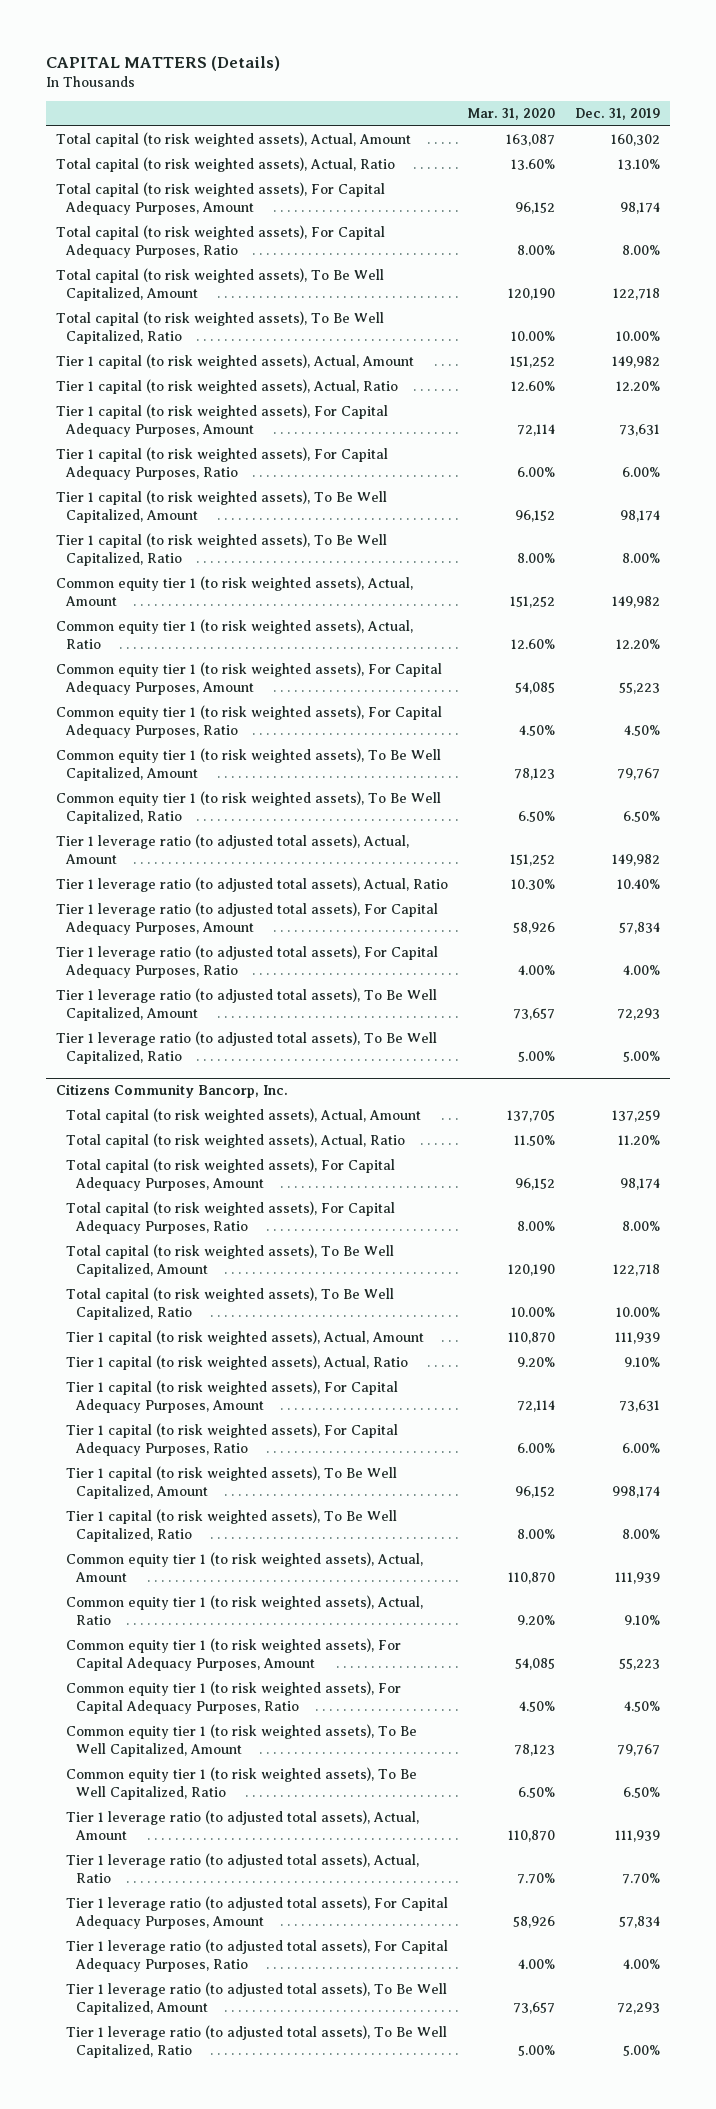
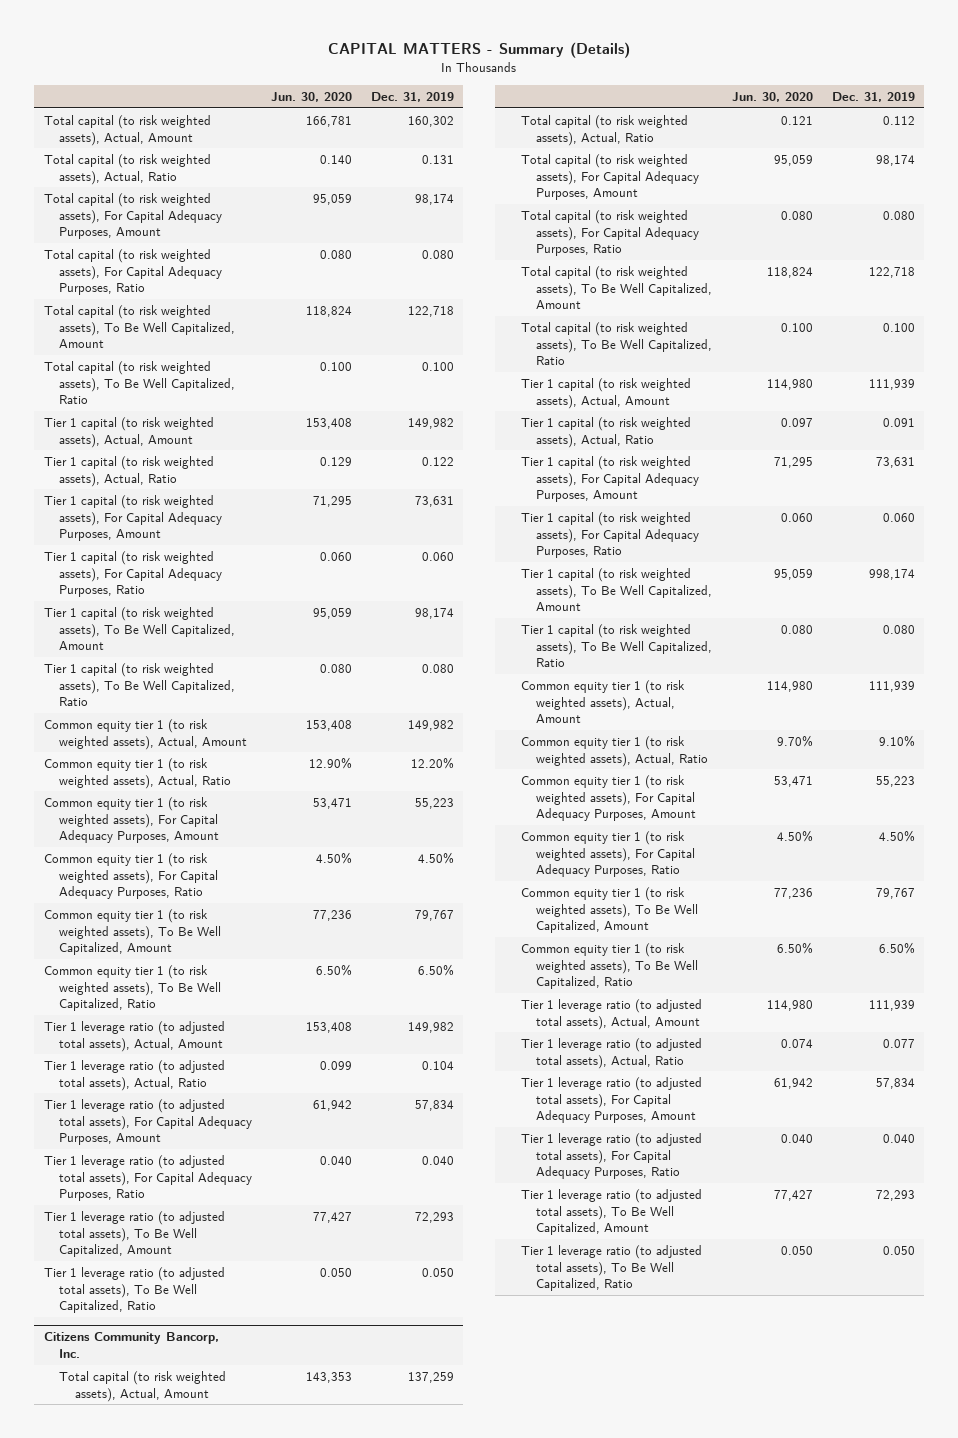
- CAPITAL MATTERS (Details)
+ CAPITAL MATTERS - Summary (Details)
- | Mar. 31, 2020 | Dec. 31, 2019
+ | Jun. 30, 2020 | Dec. 31, 2019
- Total capital (to risk weighted assets), Actual, Ratio | 13.60% | 13.10%
+ Total capital (to risk weighted assets), Actual, Ratio | 0.140 | 0.131
- Total capital (to risk weighted assets), For Capital Adequacy Purposes, Ratio | 8.00% | 8.00%
+ Total capital (to risk weighted assets), For Capital Adequacy Purposes, Ratio | 0.080 | 0.080
- Total capital (to risk weighted assets), To Be Well Capitalized, Ratio | 10.00% | 10.00%
+ Total capital (to risk weighted assets), To Be Well Capitalized, Ratio | 0.100 | 0.100
- Tier 1 capital (to risk weighted assets), Actual, Ratio | 12.60% | 12.20%
+ Tier 1 capital (to risk weighted assets), Actual, Ratio | 0.129 | 0.122
- Tier 1 capital (to risk weighted assets), For Capital Adequacy Purposes, Ratio | 6.00% | 6.00%
+ Tier 1 capital (to risk weighted assets), For Capital Adequacy Purposes, Ratio | 0.060 | 0.060
- Tier 1 capital (to risk weighted assets), To Be Well Capitalized, Ratio | 8.00% | 8.00%
+ Tier 1 capital (to risk weighted assets), To Be Well Capitalized, Ratio | 0.080 | 0.080
- Tier 1 leverage ratio (to adjusted total assets), Actual, Ratio | 10.30% | 10.40%
+ Tier 1 leverage ratio (to adjusted total assets), Actual, Ratio | 0.099 | 0.104
- Tier 1 leverage ratio (to adjusted total assets), For Capital Adequacy Purposes, Ratio | 4.00% | 4.00%
+ Tier 1 leverage ratio (to adjusted total assets), For Capital Adequacy Purposes, Ratio | 0.040 | 0.040
- Tier 1 leverage ratio (to adjusted total assets), To Be Well Capitalized, Ratio | 5.00% | 5.00%
+ Tier 1 leverage ratio (to adjusted total assets), To Be Well Capitalized, Ratio | 0.050 | 0.050
@ Citizens Community Bancorp, Inc.
- Total capital (to risk weighted assets), Actual, Ratio | 11.50% | 11.20%
+ Total capital (to risk weighted assets), Actual, Ratio | 0.121 | 0.112
- Total capital (to risk weighted assets), For Capital Adequacy Purposes, Ratio | 8.00% | 8.00%
+ Total capital (to risk weighted assets), For Capital Adequacy Purposes, Ratio | 0.080 | 0.080
- Total capital (to risk weighted assets), To Be Well Capitalized, Ratio | 10.00% | 10.00%
+ Total capital (to risk weighted assets), To Be Well Capitalized, Ratio | 0.100 | 0.100
- Tier 1 capital (to risk weighted assets), Actual, Ratio | 9.20% | 9.10%
+ Tier 1 capital (to risk weighted assets), Actual, Ratio | 0.097 | 0.091
- Tier 1 capital (to risk weighted assets), For Capital Adequacy Purposes, Ratio | 6.00% | 6.00%
+ Tier 1 capital (to risk weighted assets), For Capital Adequacy Purposes, Ratio | 0.060 | 0.060
- Tier 1 capital (to risk weighted assets), To Be Well Capitalized, Ratio | 8.00% | 8.00%
+ Tier 1 capital (to risk weighted assets), To Be Well Capitalized, Ratio | 0.080 | 0.080
- Tier 1 leverage ratio (to adjusted total assets), Actual, Ratio | 7.70% | 7.70%
+ Tier 1 leverage ratio (to adjusted total assets), Actual, Ratio | 0.074 | 0.077
- Tier 1 leverage ratio (to adjusted total assets), For Capital Adequacy Purposes, Ratio | 4.00% | 4.00%
+ Tier 1 leverage ratio (to adjusted total assets), For Capital Adequacy Purposes, Ratio | 0.040 | 0.040
- Tier 1 leverage ratio (to adjusted total assets), To Be Well Capitalized, Ratio | 5.00% | 5.00%
+ Tier 1 leverage ratio (to adjusted total assets), To Be Well Capitalized, Ratio | 0.050 | 0.050

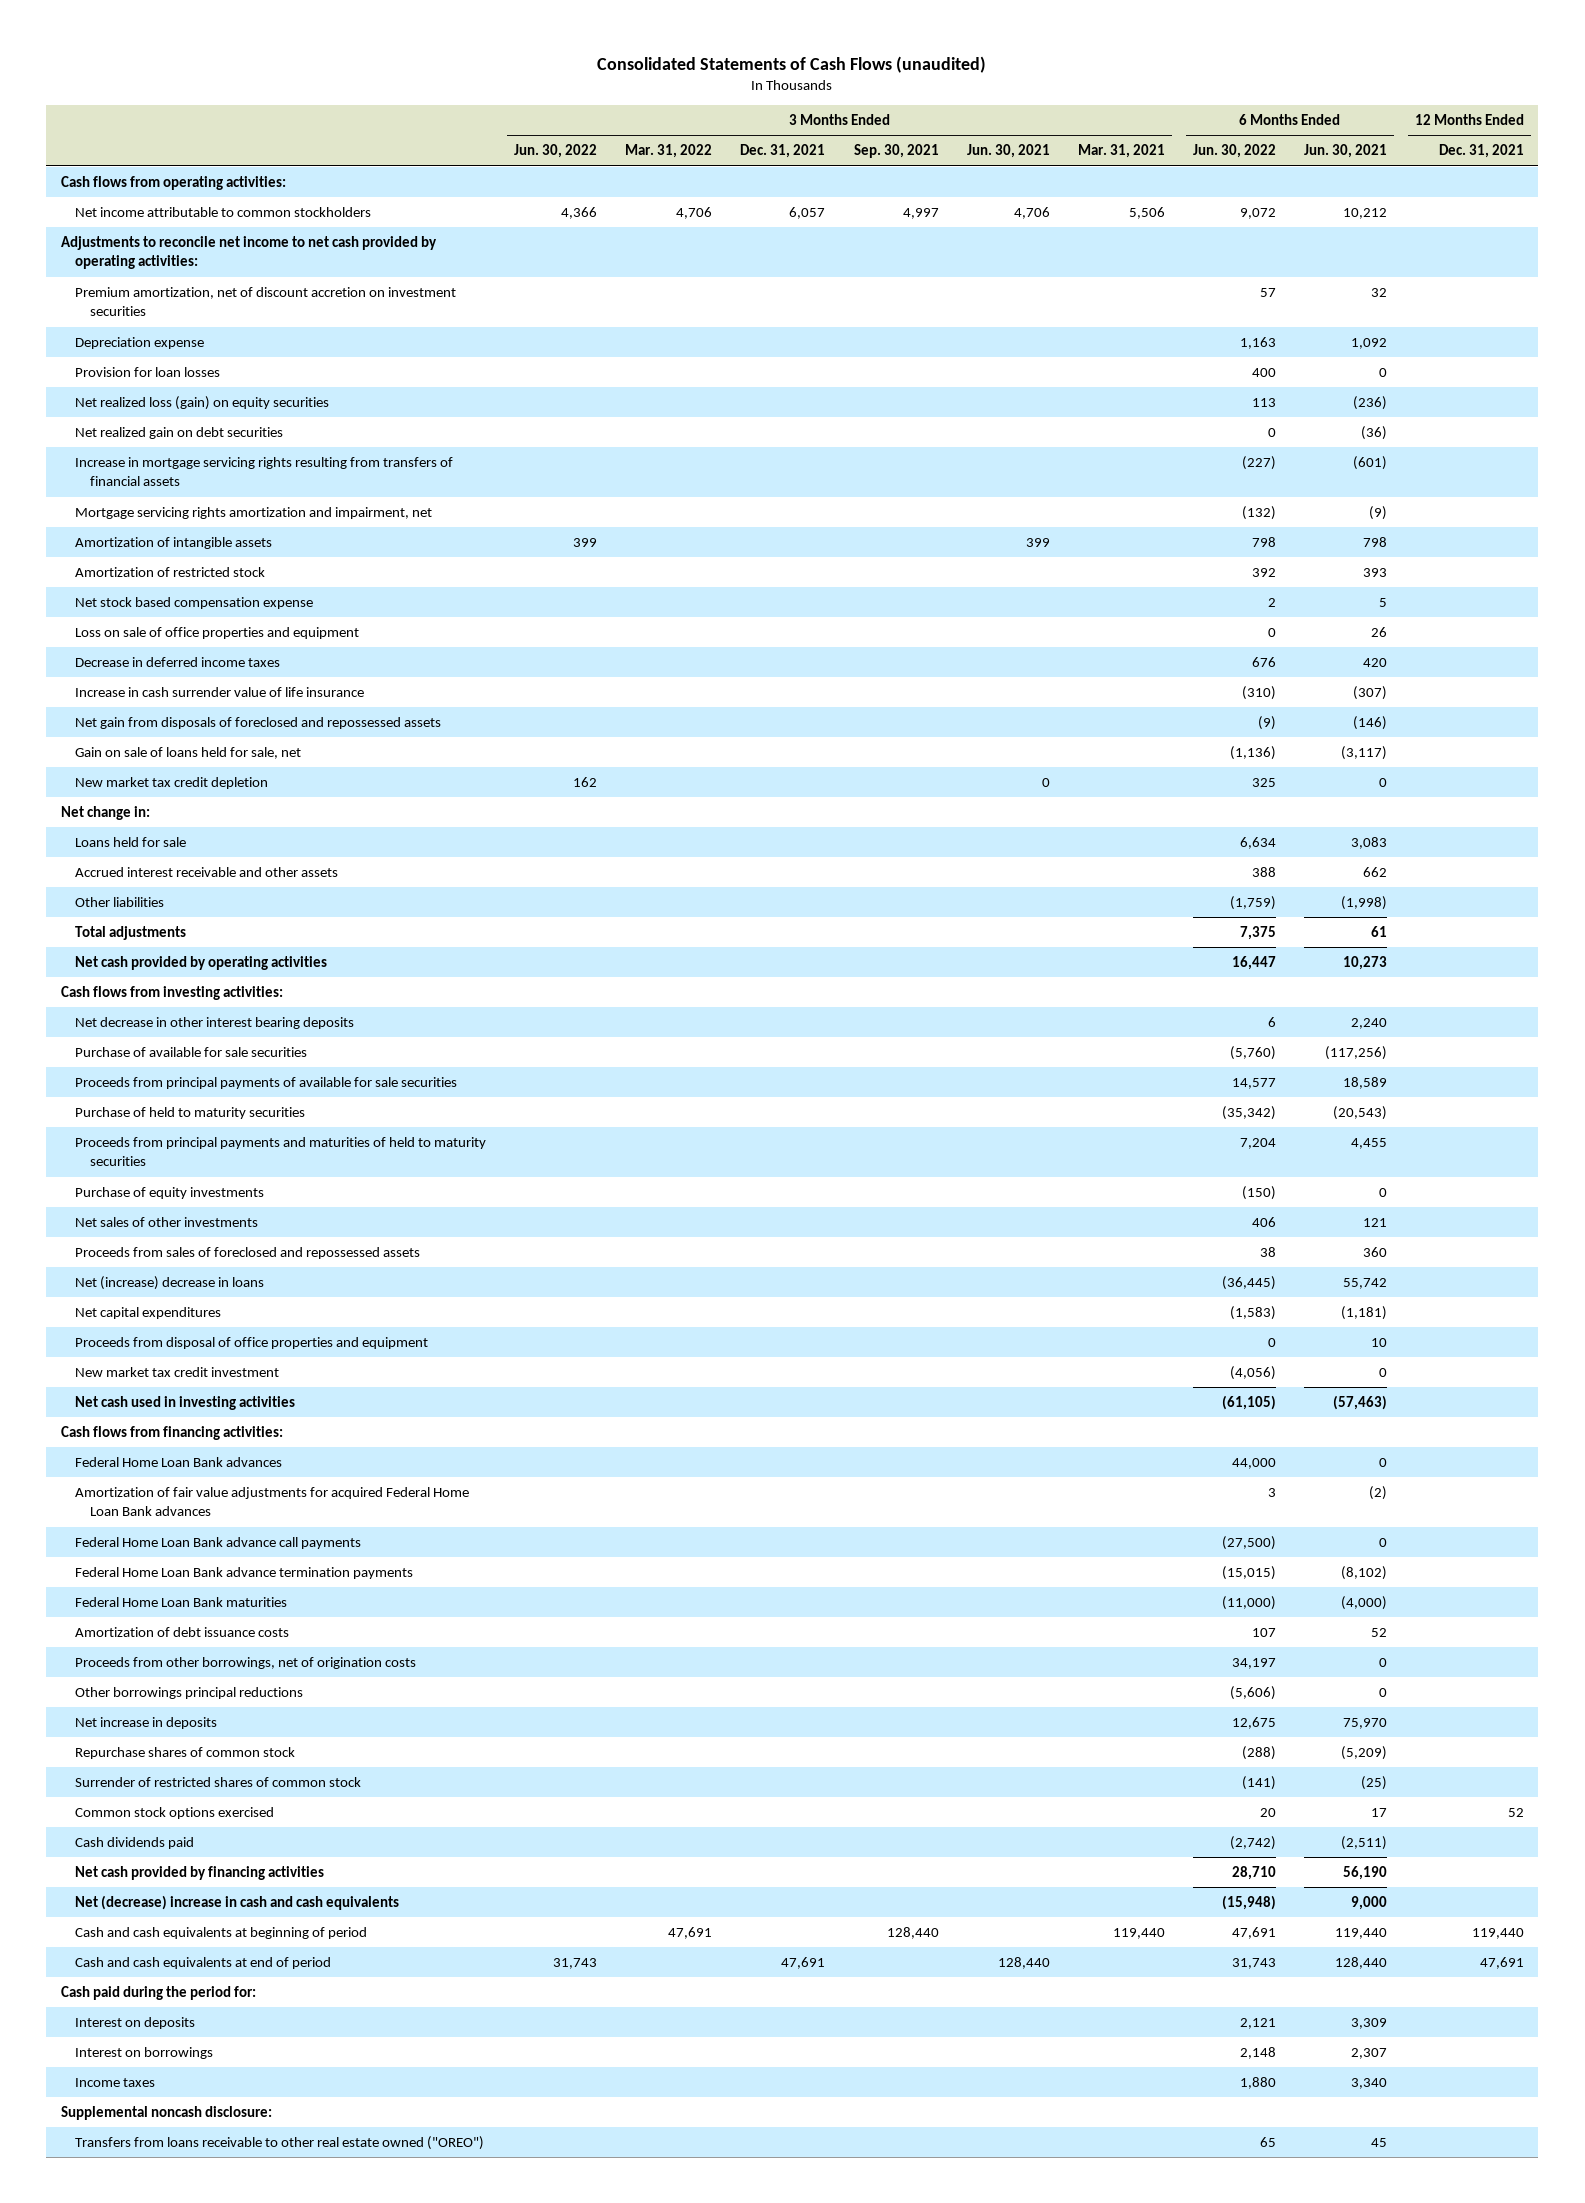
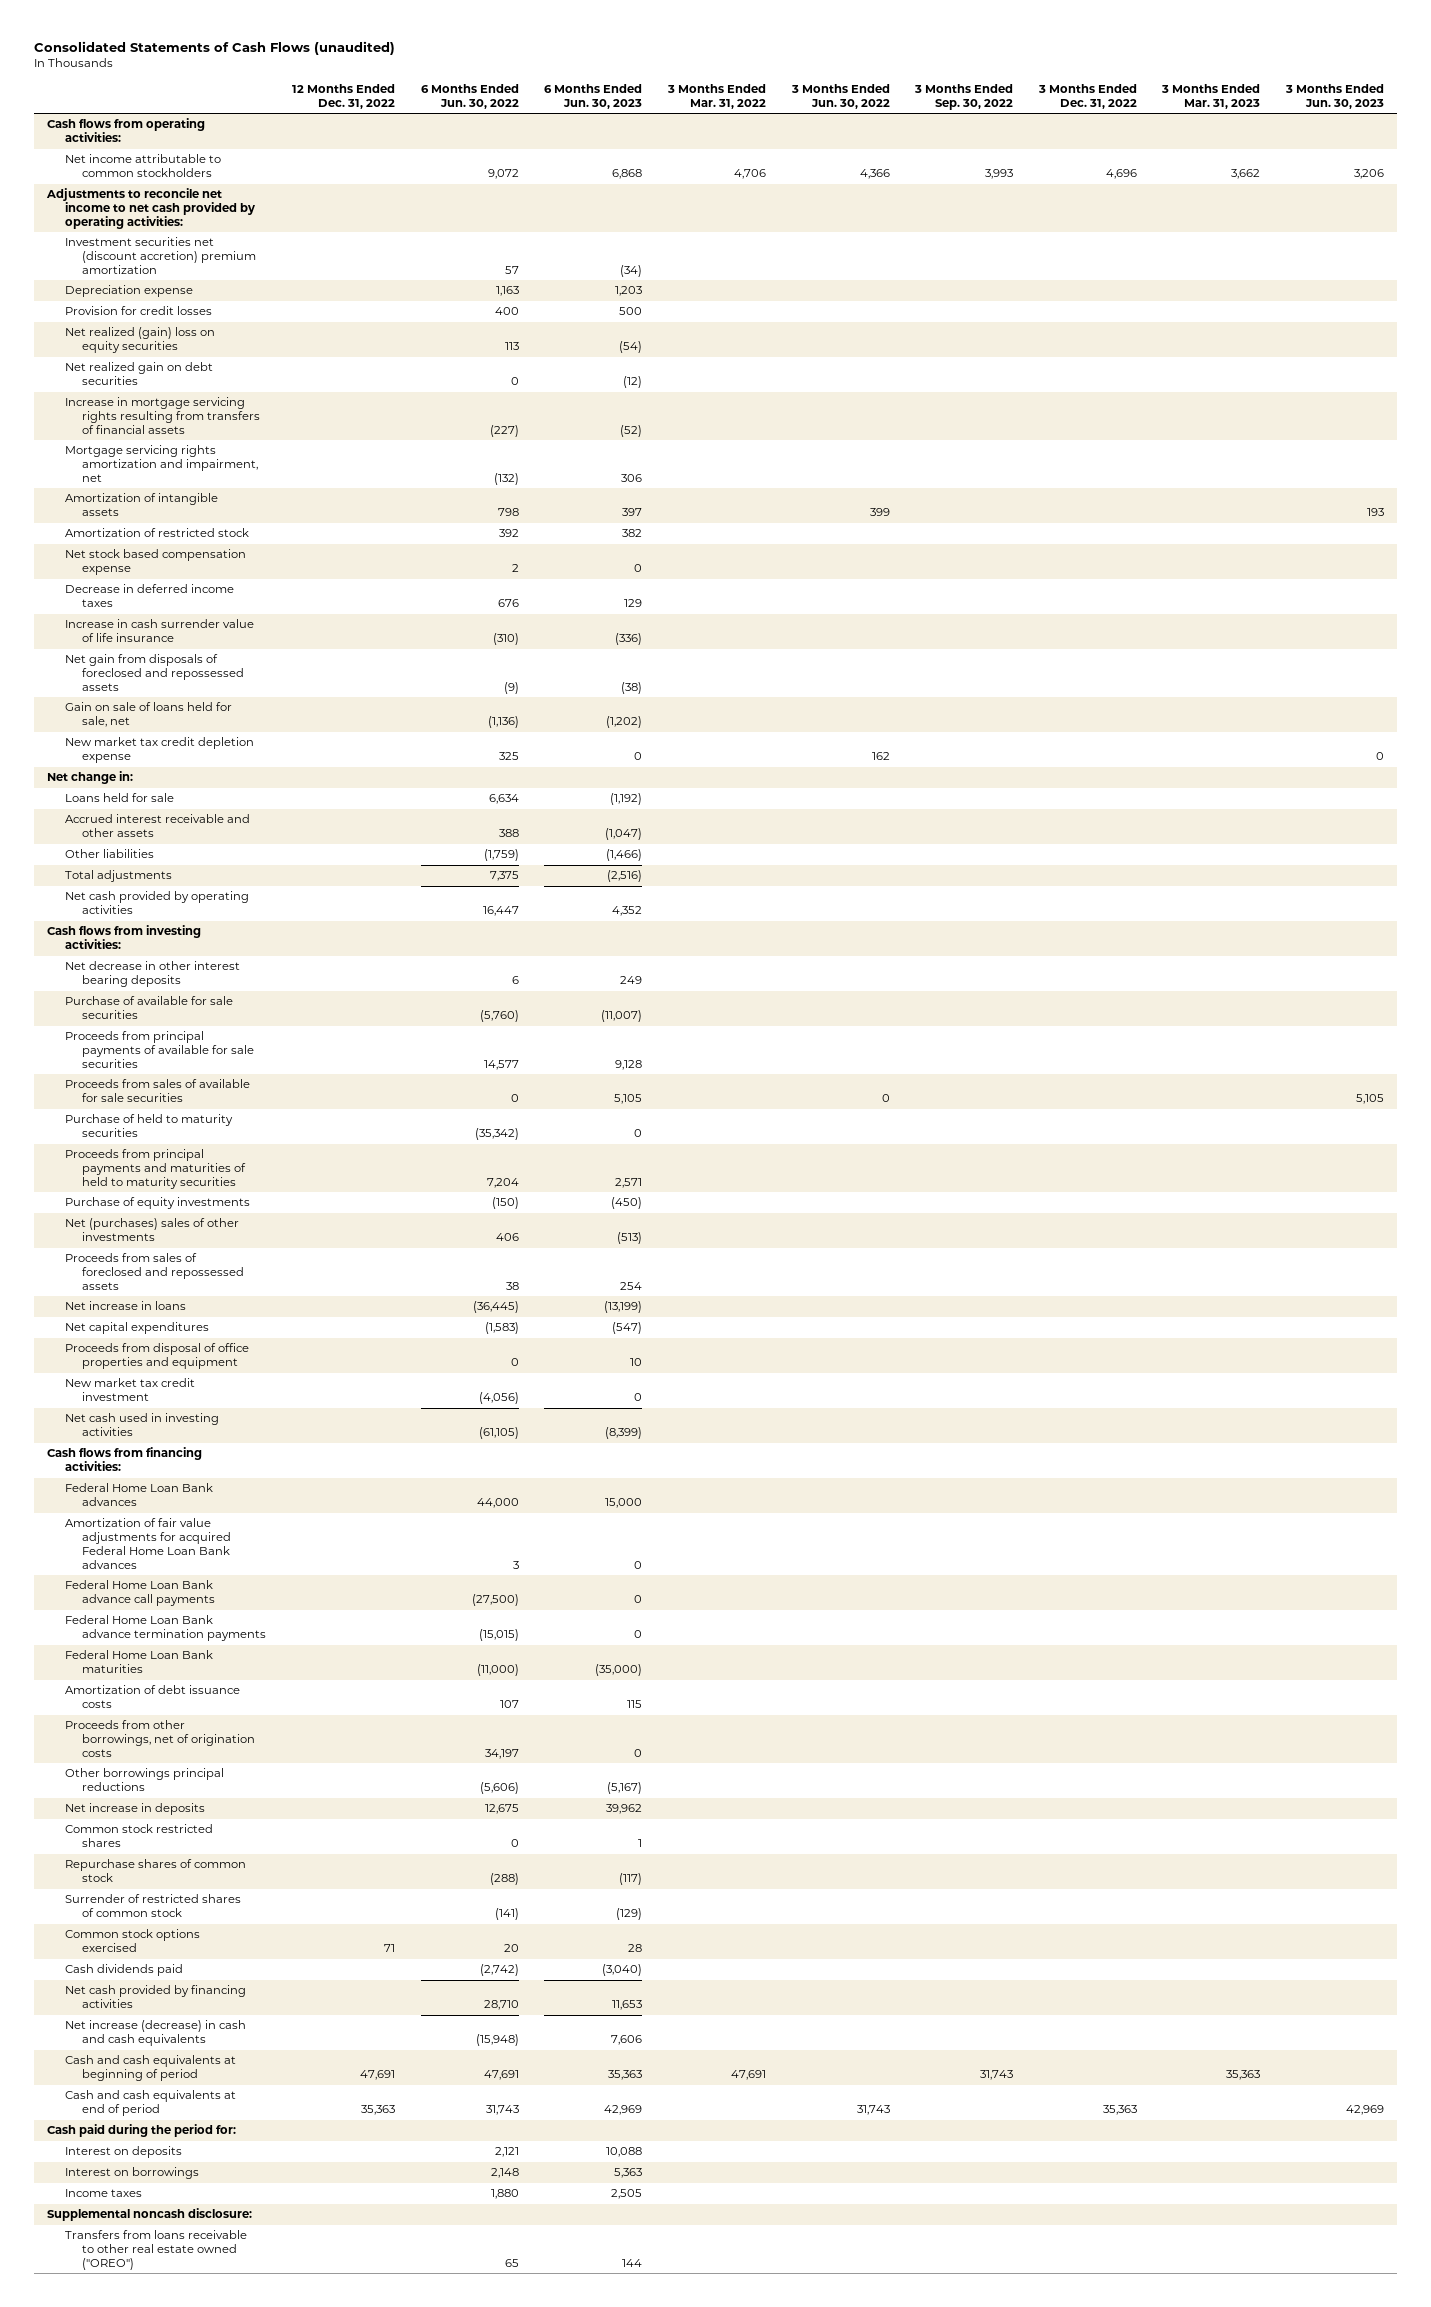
- | 3 Months Ended Jun. 30, 2022 | 3 Months Ended Mar. 31, 2022 | 3 Months Ended Dec. 31, 2021 | 3 Months Ended Sep. 30, 2021 | 3 Months Ended Jun. 30, 2021 | 3 Months Ended Mar. 31, 2021 | 6 Months Ended Jun. 30, 2022 | 6 Months Ended Jun. 30, 2021 | 12 Months Ended Dec. 31, 2021
+ | 12 Months Ended Dec. 31, 2022 | 6 Months Ended Jun. 30, 2022 | 6 Months Ended Jun. 30, 2023 | 3 Months Ended Mar. 31, 2022 | 3 Months Ended Jun. 30, 2022 | 3 Months Ended Sep. 30, 2022 | 3 Months Ended Dec. 31, 2022 | 3 Months Ended Mar. 31, 2023 | 3 Months Ended Jun. 30, 2023
- Premium amortization, net of discount accretion on investment securities | | | | | | | 57 | 32 |
+ Investment securities net (discount accretion) premium amortization | | 57 | (34) | | | | | |
- Provision for loan losses | | | | | | | 400 | 0 |
- Net realized loss (gain) on equity securities | | | | | | | 113 | (236) |
+ Provision for credit losses | | 400 | 500 | | | | | |
+ Net realized (gain) loss on equity securities | | 113 | (54) | | | | | |
- Loss on sale of office properties and equipment | | | | | | | 0 | 26 |
- New market tax credit depletion | 162 | | | | 0 | | 325 | 0 |
+ New market tax credit depletion expense | | 325 | 0 | | 162 | | | | 0
+ Proceeds from sales of available for sale securities | | 0 | 5,105 | | 0 | | | | 5,105
- Net sales of other investments | | | | | | | 406 | 121 |
+ Net (purchases) sales of other investments | | 406 | (513) | | | | | |
- Net (increase) decrease in loans | | | | | | | (36,445) | 55,742 |
+ Net increase in loans | | (36,445) | (13,199) | | | | | |
+ Common stock restricted shares | | 0 | 1 | | | | | |
- Net (decrease) increase in cash and cash equivalents | | | | | | | (15,948) | 9,000 |
+ Net increase (decrease) in cash and cash equivalents | | (15,948) | 7,606 | | | | | |

